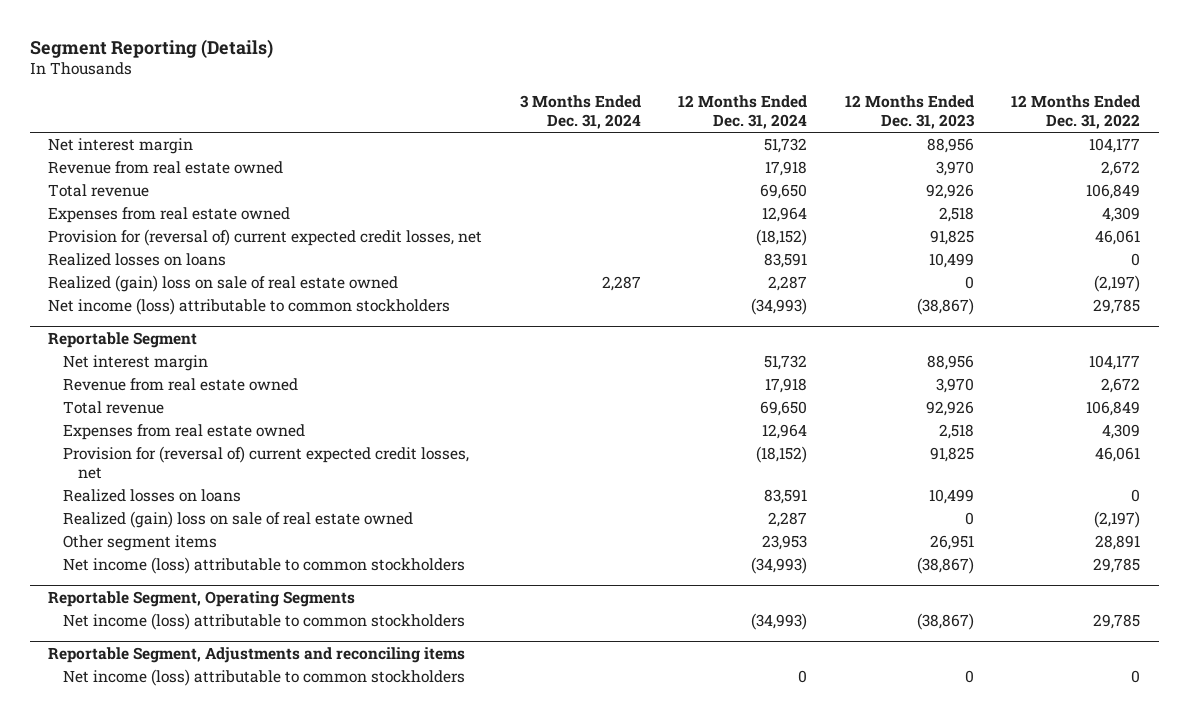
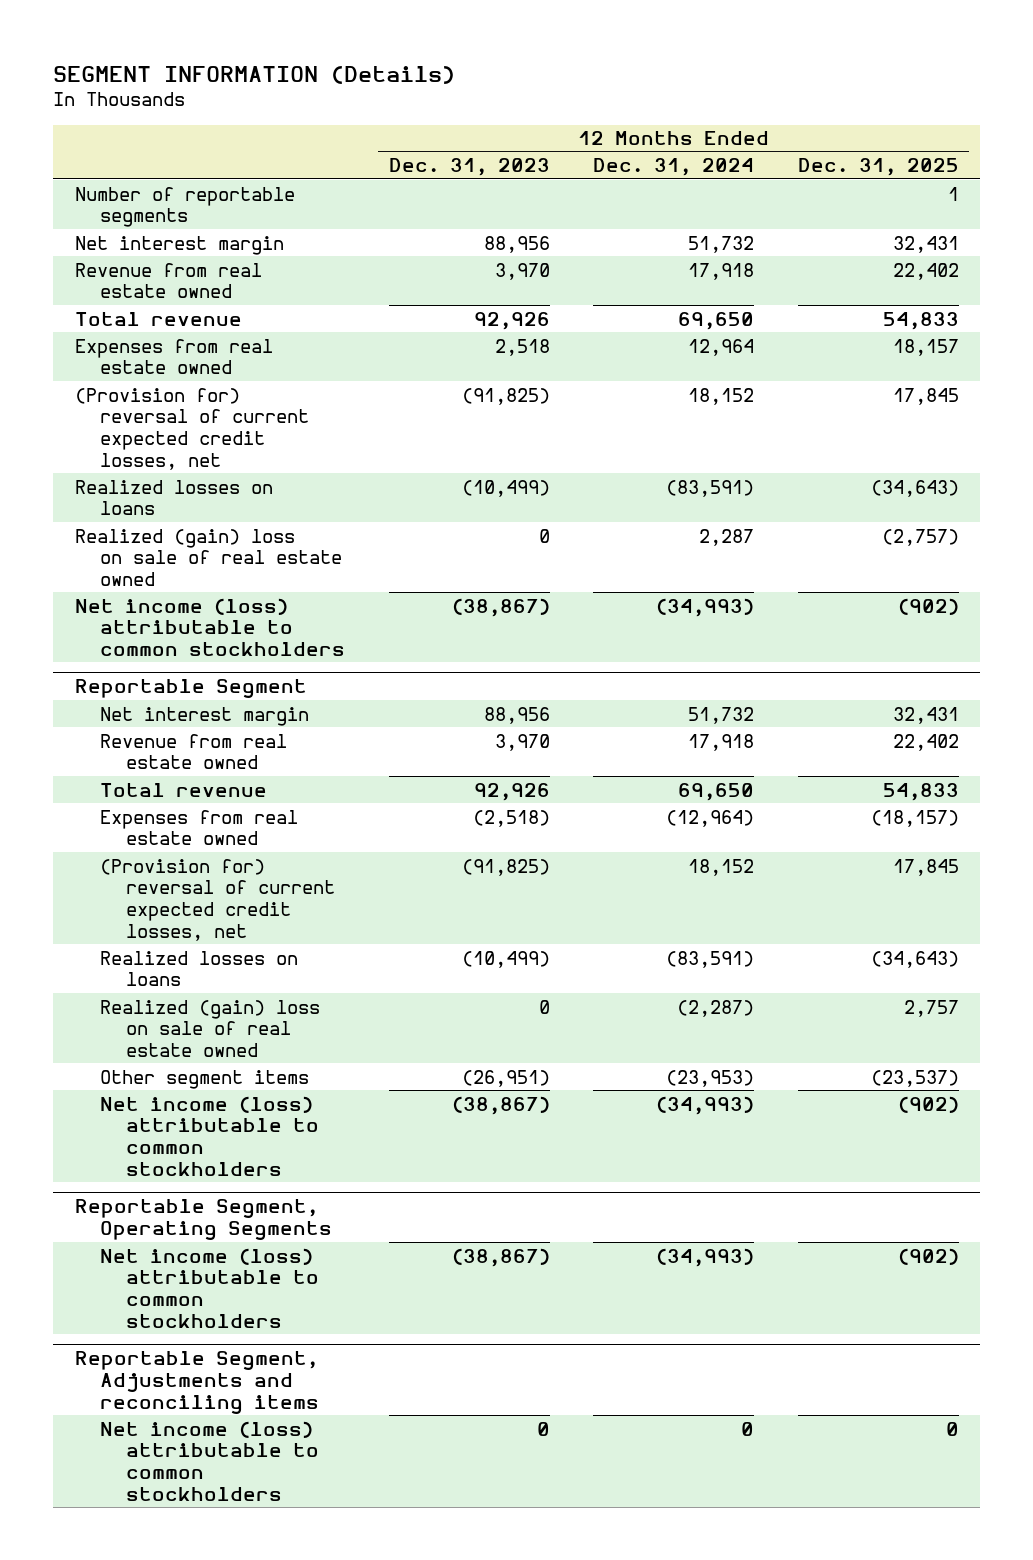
- Segment Reporting (Details)
+ SEGMENT INFORMATION (Details)
- | 3 Months Ended Dec. 31, 2024 | 12 Months Ended Dec. 31, 2024 | 12 Months Ended Dec. 31, 2023 | 12 Months Ended Dec. 31, 2022
+ | 12 Months Ended Dec. 31, 2023 | 12 Months Ended Dec. 31, 2024 | 12 Months Ended Dec. 31, 2025
+ Number of reportable segments | | | 1
- Provision for (reversal of) current expected credit losses, net | | (18,152) | 91,825 | 46,061
- Realized losses on loans | | 83,591 | 10,499 | 0
+ (Provision for) reversal of current expected credit losses, net | (91,825) | 18,152 | 17,845
+ Realized losses on loans | (10,499) | (83,591) | (34,643)
@ Reportable Segment
- Expenses from real estate owned | | 12,964 | 2,518 | 4,309
- Provision for (reversal of) current expected credit losses, net | | (18,152) | 91,825 | 46,061
- Realized losses on loans | | 83,591 | 10,499 | 0
- Realized (gain) loss on sale of real estate owned | | 2,287 | 0 | (2,197)
- Other segment items | | 23,953 | 26,951 | 28,891
+ Expenses from real estate owned | (2,518) | (12,964) | (18,157)
+ (Provision for) reversal of current expected credit losses, net | (91,825) | 18,152 | 17,845
+ Realized losses on loans | (10,499) | (83,591) | (34,643)
+ Realized (gain) loss on sale of real estate owned | 0 | (2,287) | 2,757
+ Other segment items | (26,951) | (23,953) | (23,537)

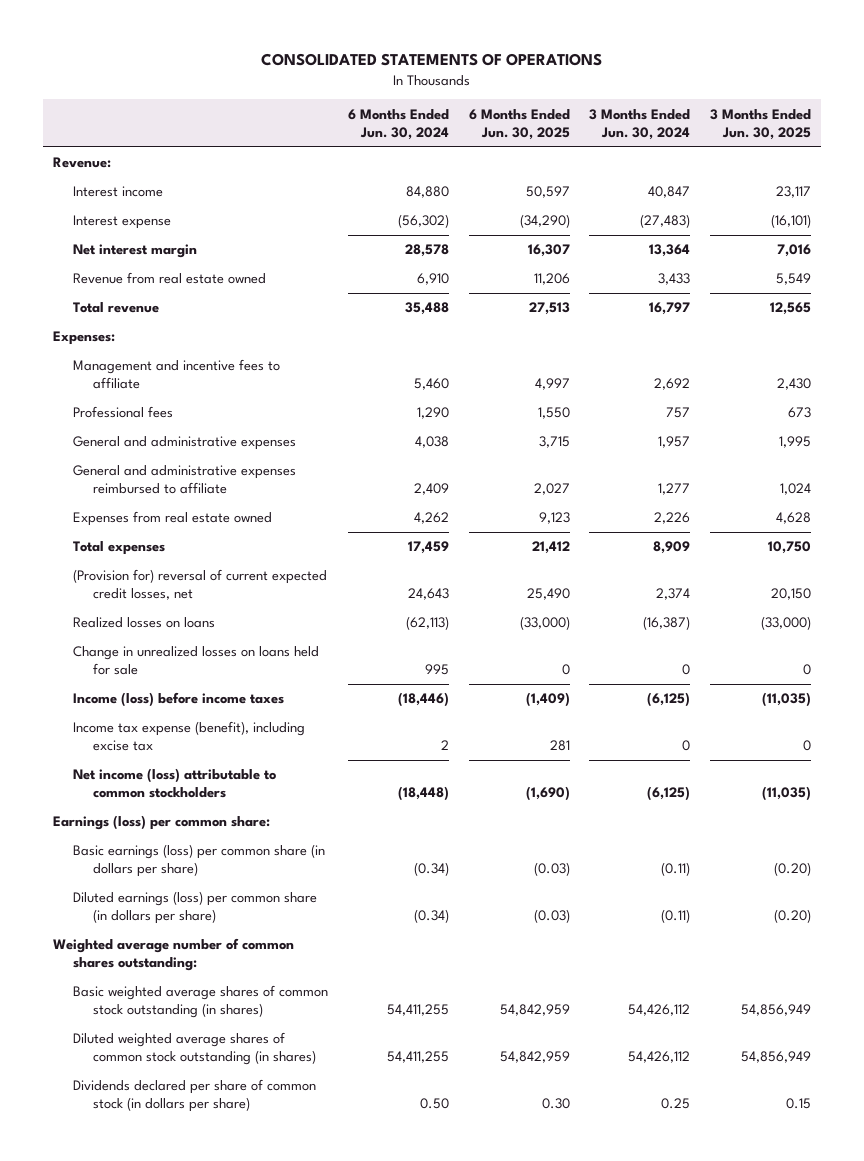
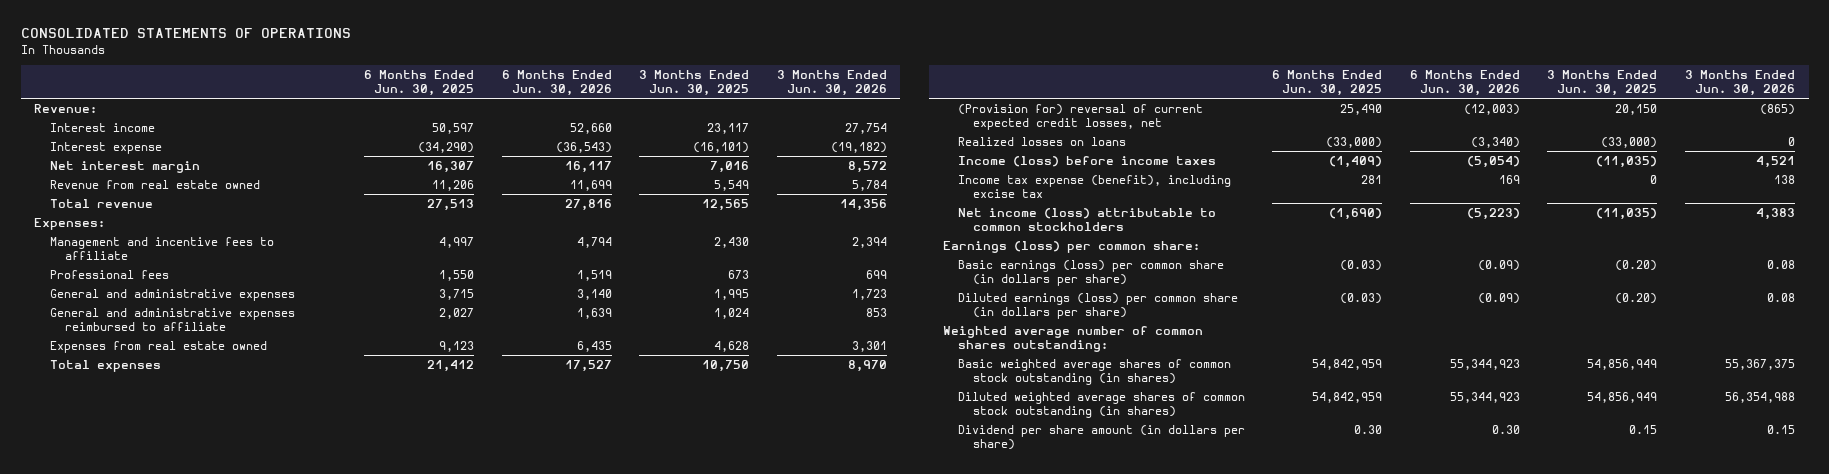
- | 6 Months Ended Jun. 30, 2024 | 6 Months Ended Jun. 30, 2025 | 3 Months Ended Jun. 30, 2024 | 3 Months Ended Jun. 30, 2025
+ | 6 Months Ended Jun. 30, 2025 | 6 Months Ended Jun. 30, 2026 | 3 Months Ended Jun. 30, 2025 | 3 Months Ended Jun. 30, 2026
- Change in unrealized losses on loans held for sale | 995 | 0 | 0 | 0
- Dividends declared per share of common stock (in dollars per share) | 0.50 | 0.30 | 0.25 | 0.15
+ Dividend per share amount (in dollars per share) | 0.30 | 0.30 | 0.15 | 0.15

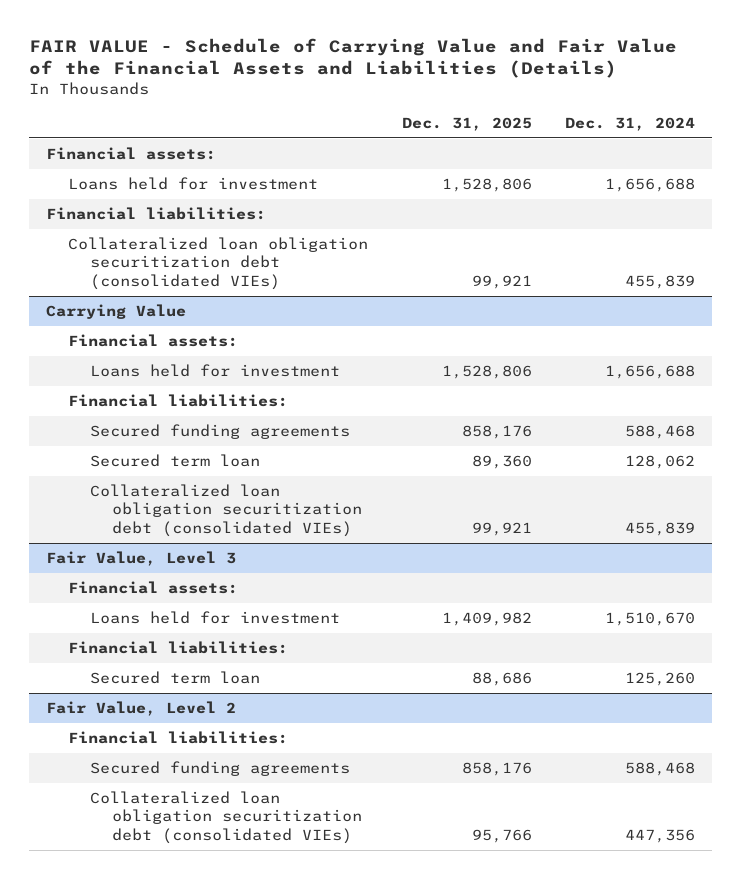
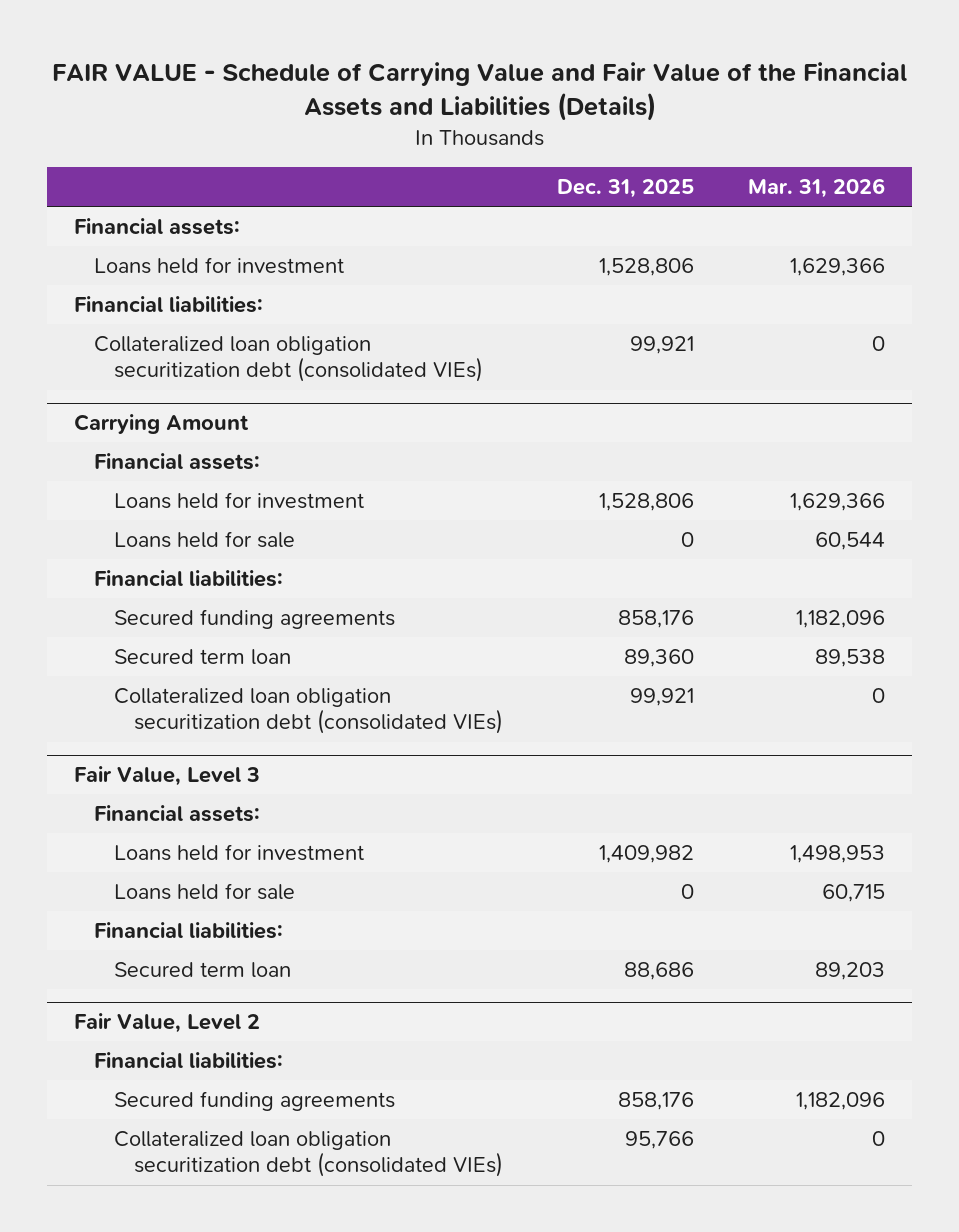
- | Dec. 31, 2025 | Dec. 31, 2024
+ | Dec. 31, 2025 | Mar. 31, 2026
- Carrying Value
+ Carrying Amount
+ Loans held for sale | 0 | 60,544
@ Fair Value, Level 3
+ Loans held for sale | 0 | 60,715

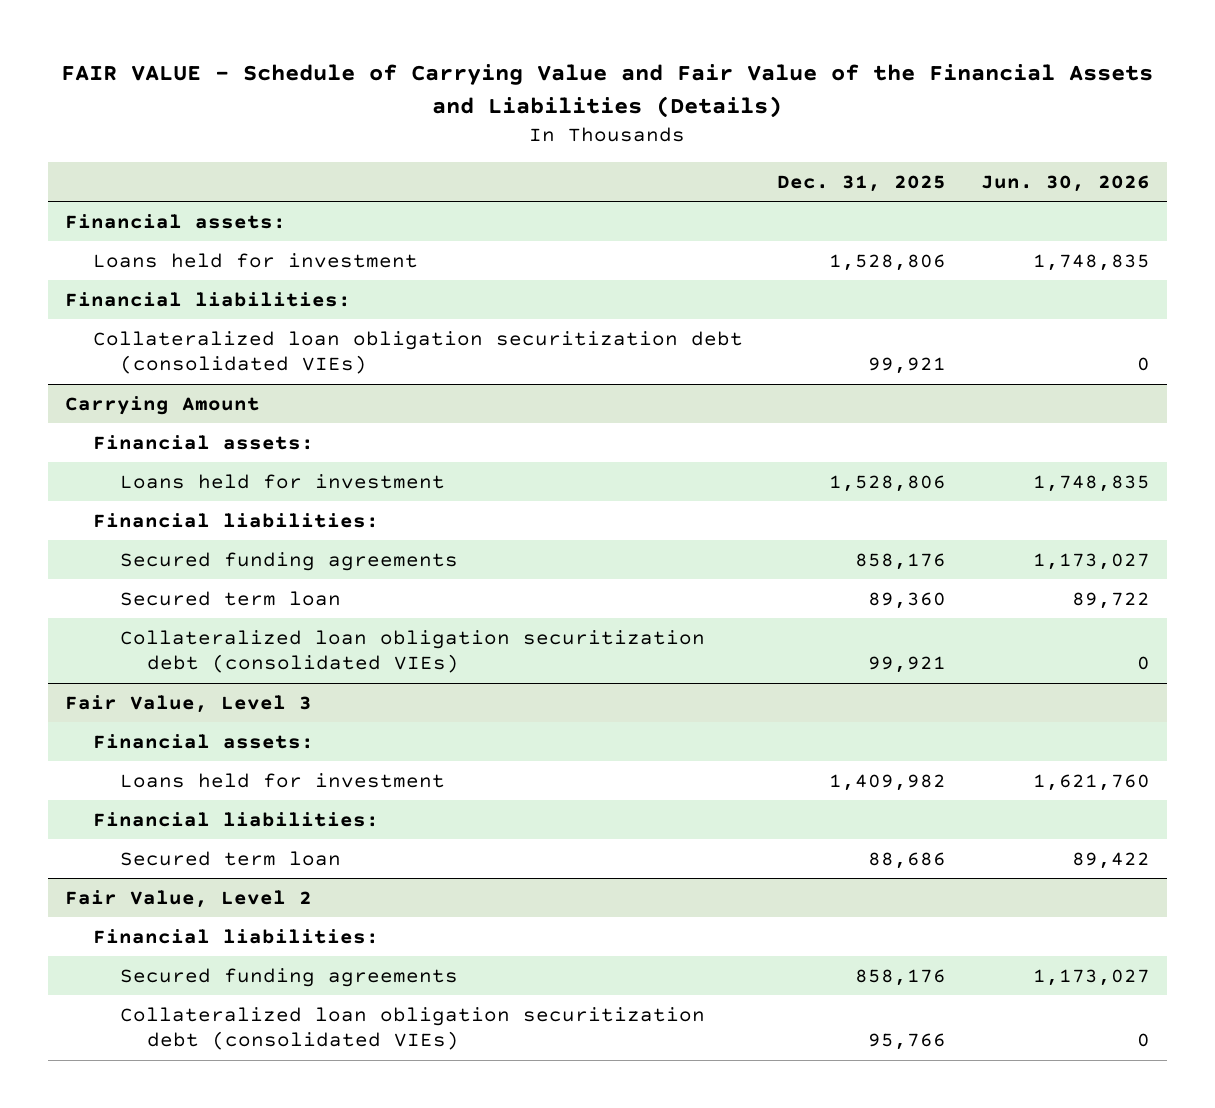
- | Dec. 31, 2025 | Mar. 31, 2026
+ | Dec. 31, 2025 | Jun. 30, 2026
@ Carrying Amount
- Loans held for sale | 0 | 60,544
@ Fair Value, Level 3
- Loans held for sale | 0 | 60,715

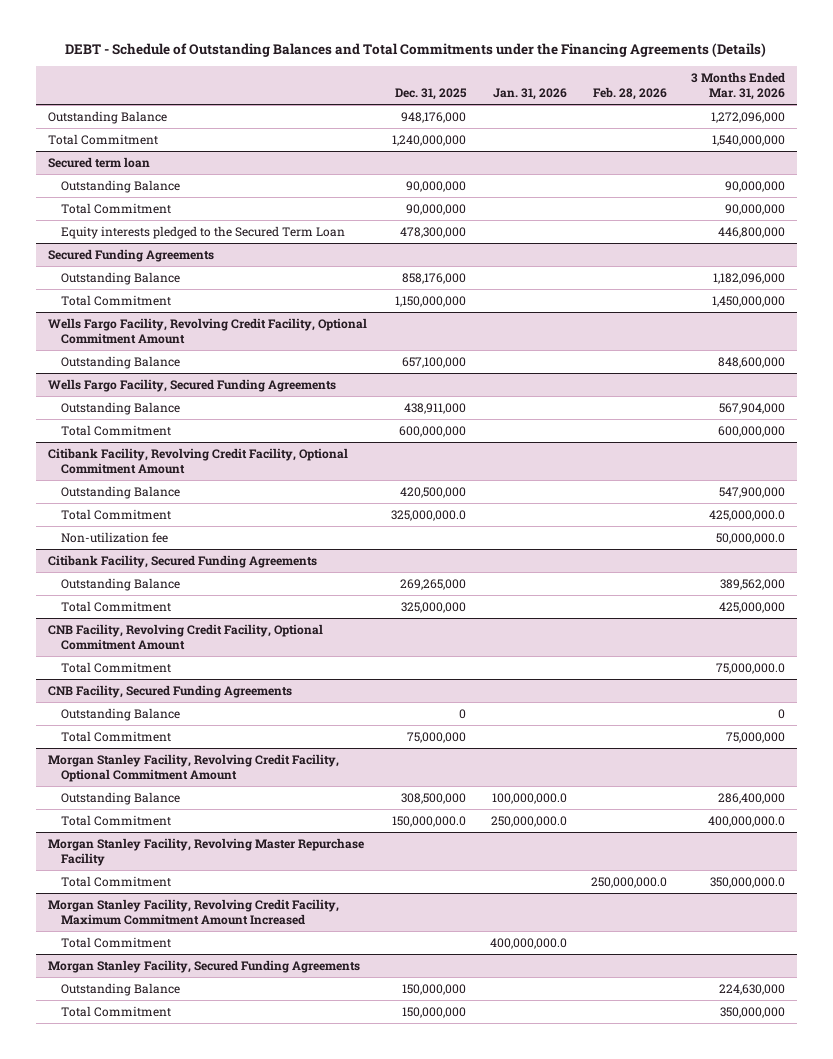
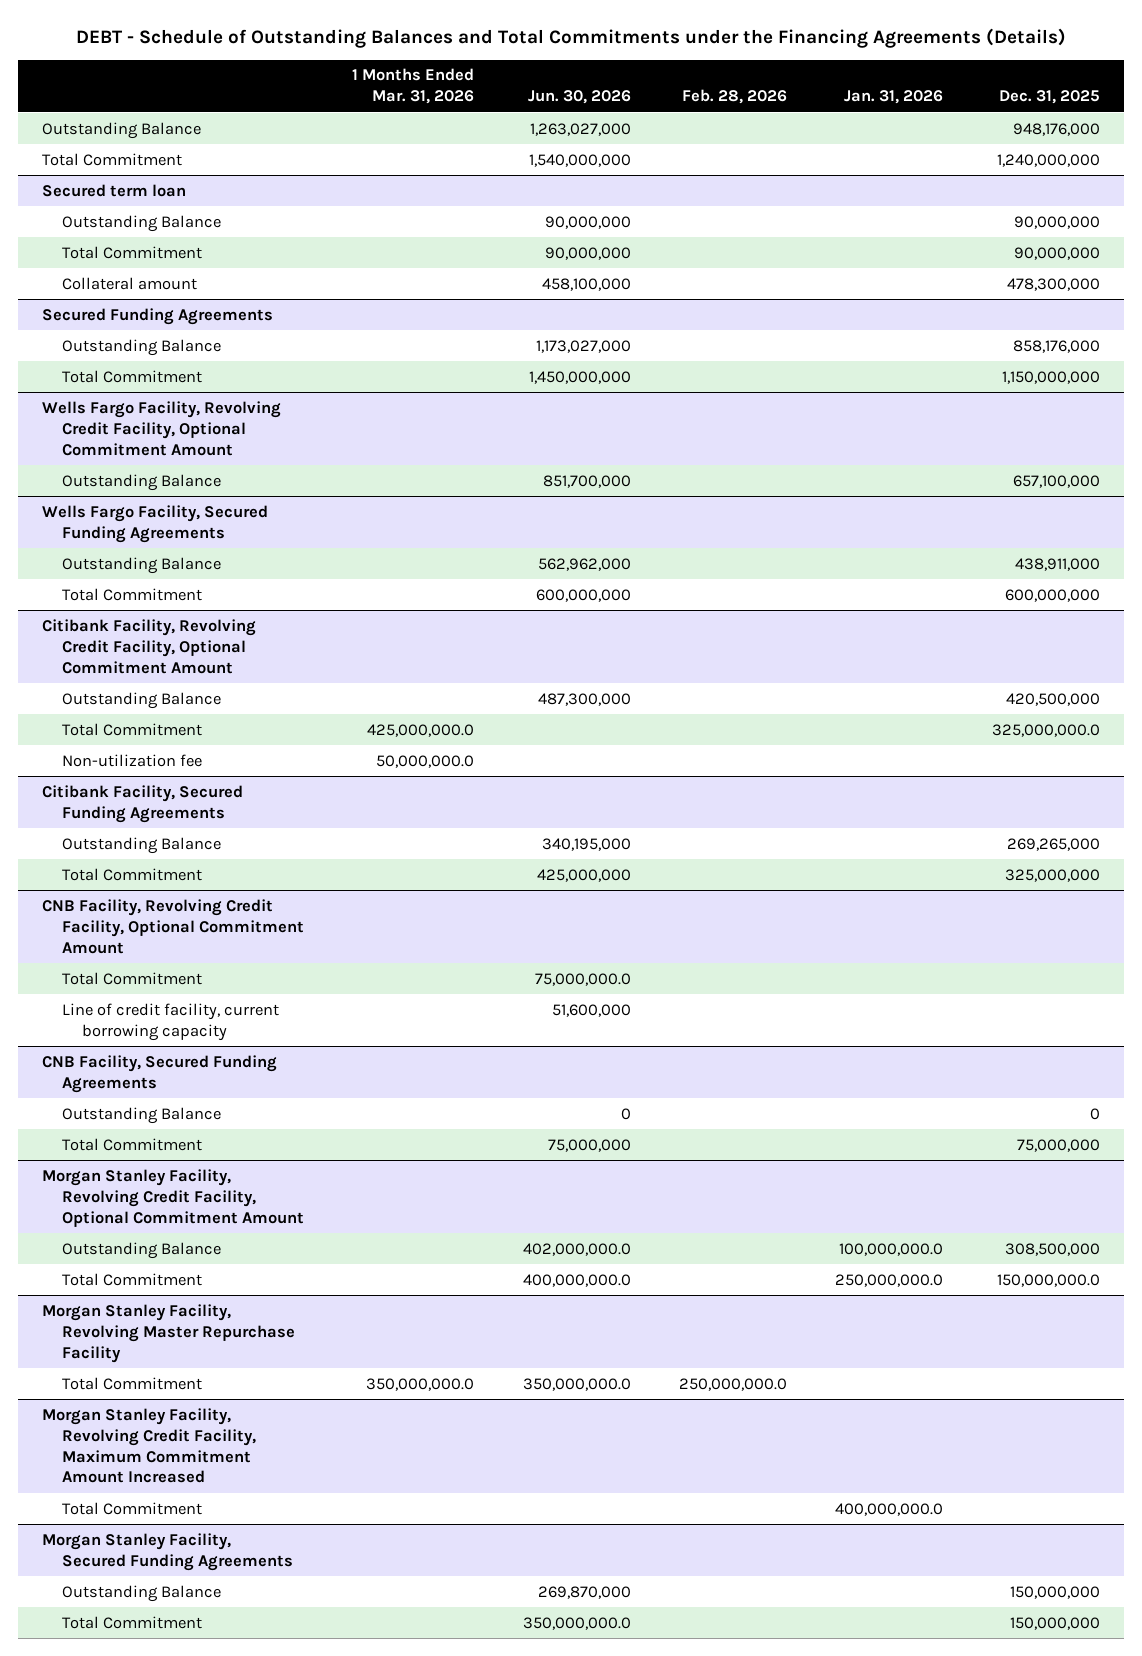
- | Dec. 31, 2025 | Jan. 31, 2026 | Feb. 28, 2026 | 3 Months Ended Mar. 31, 2026
+ | 1 Months Ended Mar. 31, 2026 | Jun. 30, 2026 | Feb. 28, 2026 | Jan. 31, 2026 | Dec. 31, 2025
@ Secured term loan
- Equity interests pledged to the Secured Term Loan | 478,300,000 | | | 446,800,000
+ Collateral amount | | 458,100,000 | | | 478,300,000
@ CNB Facility, Revolving Credit Facility, Optional Commitment Amount
+ Line of credit facility, current borrowing capacity | | 51,600,000 | | |

